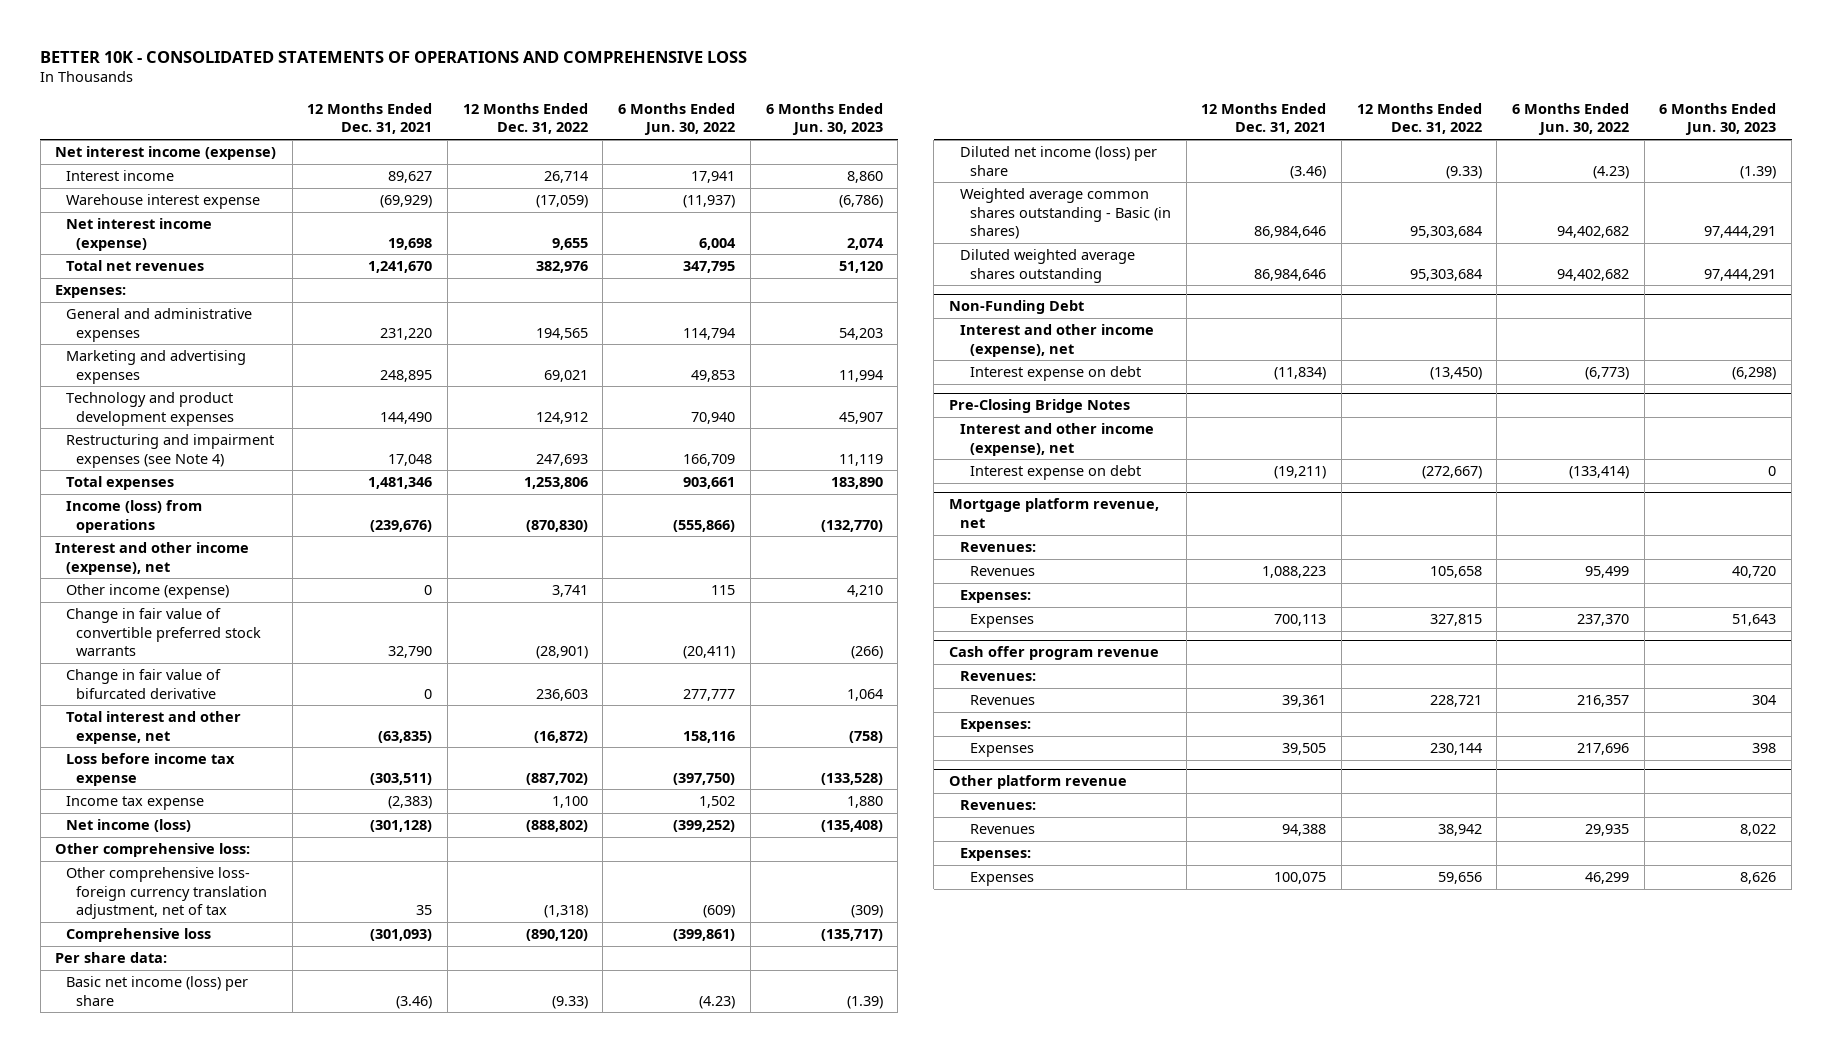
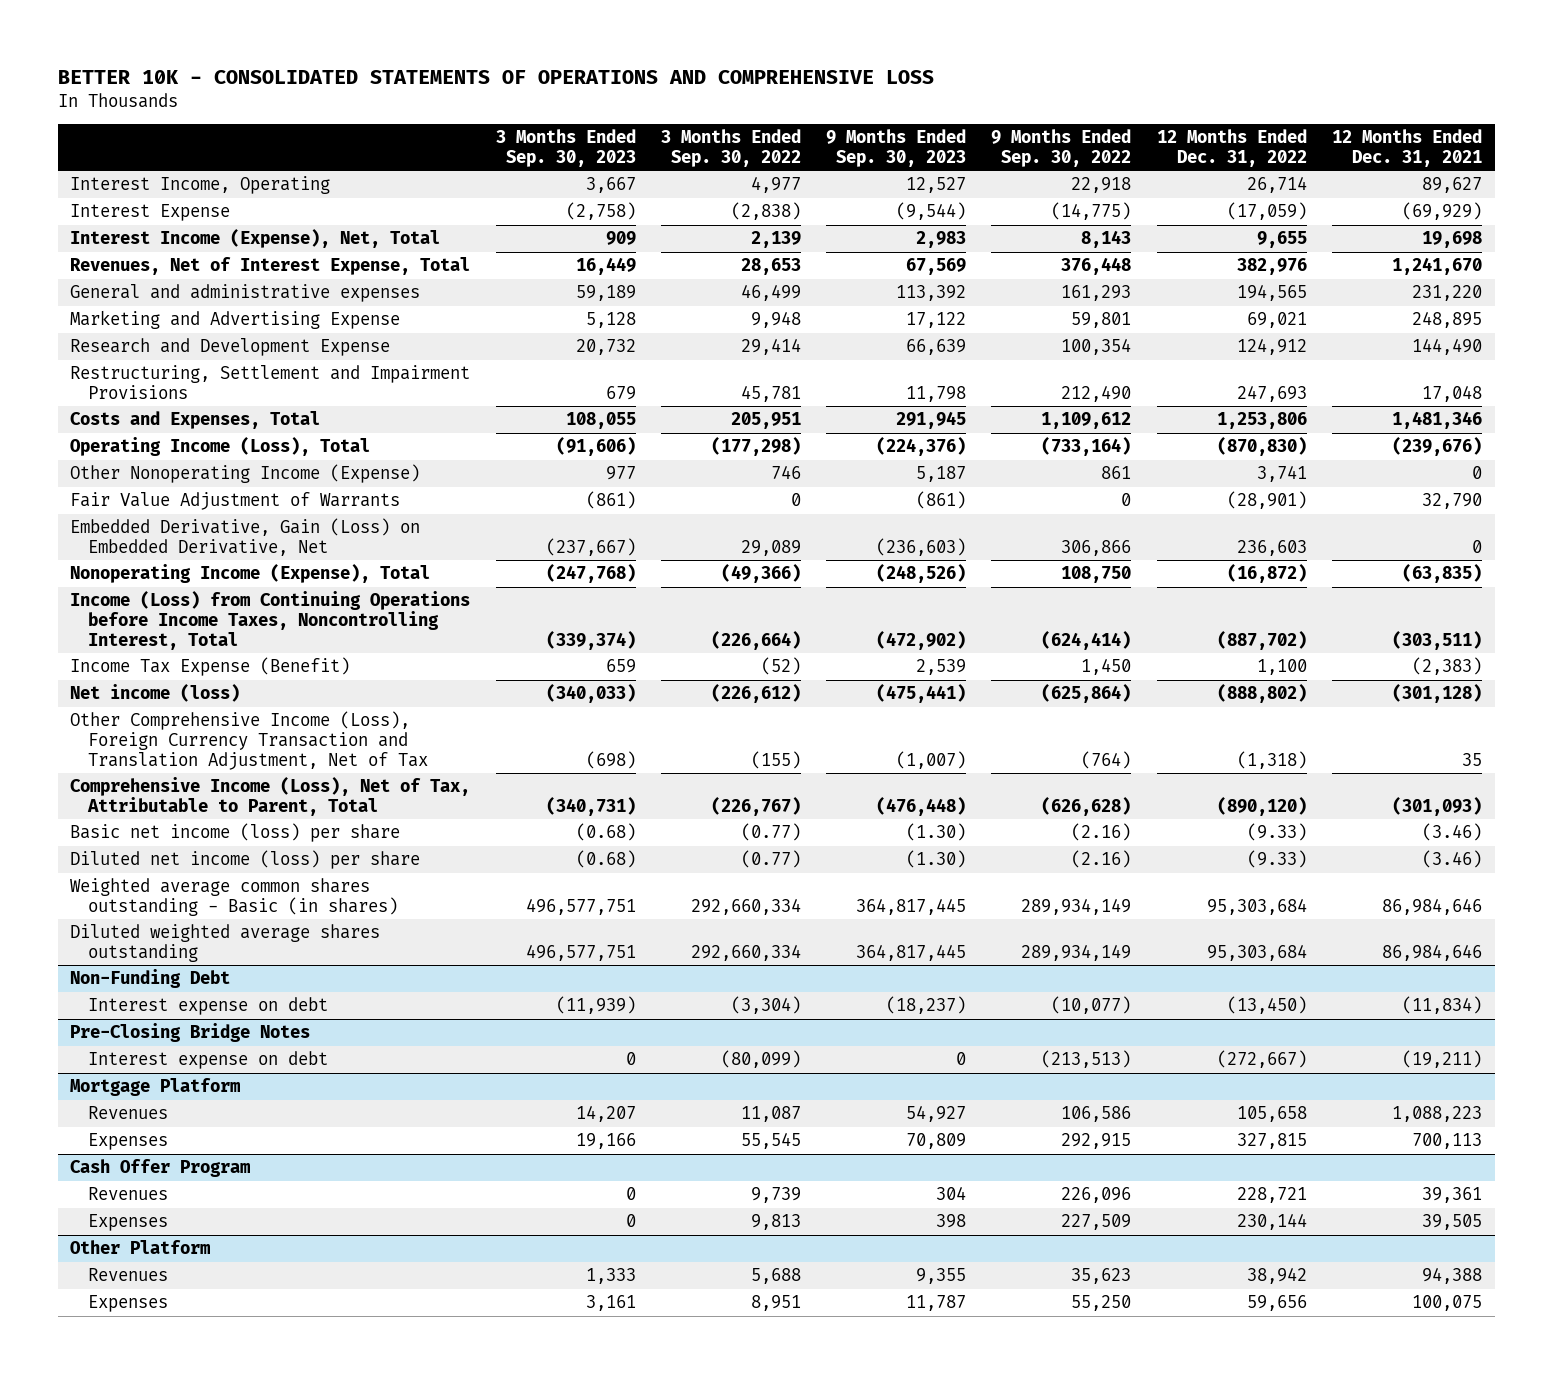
- | 12 Months Ended Dec. 31, 2021 | 12 Months Ended Dec. 31, 2022 | 6 Months Ended Jun. 30, 2022 | 6 Months Ended Jun. 30, 2023
+ | 3 Months Ended Sep. 30, 2023 | 3 Months Ended Sep. 30, 2022 | 9 Months Ended Sep. 30, 2023 | 9 Months Ended Sep. 30, 2022 | 12 Months Ended Dec. 31, 2022 | 12 Months Ended Dec. 31, 2021
- Net interest income (expense)
- Interest income | 89,627 | 26,714 | 17,941 | 8,860
- Warehouse interest expense | (69,929) | (17,059) | (11,937) | (6,786)
- Net interest income (expense) | 19,698 | 9,655 | 6,004 | 2,074
- Total net revenues | 1,241,670 | 382,976 | 347,795 | 51,120
- Expenses:
+ Interest Income, Operating | 3,667 | 4,977 | 12,527 | 22,918 | 26,714 | 89,627
+ Interest Expense | (2,758) | (2,838) | (9,544) | (14,775) | (17,059) | (69,929)
+ Interest Income (Expense), Net, Total | 909 | 2,139 | 2,983 | 8,143 | 9,655 | 19,698
+ Revenues, Net of Interest Expense, Total | 16,449 | 28,653 | 67,569 | 376,448 | 382,976 | 1,241,670
- Marketing and advertising expenses | 248,895 | 69,021 | 49,853 | 11,994
- Technology and product development expenses | 144,490 | 124,912 | 70,940 | 45,907
- Restructuring and impairment expenses (see Note 4) | 17,048 | 247,693 | 166,709 | 11,119
- Total expenses | 1,481,346 | 1,253,806 | 903,661 | 183,890
- Income (loss) from operations | (239,676) | (870,830) | (555,866) | (132,770)
- Interest and other income (expense), net
- Other income (expense) | 0 | 3,741 | 115 | 4,210
- Change in fair value of convertible preferred stock warrants | 32,790 | (28,901) | (20,411) | (266)
- Change in fair value of bifurcated derivative | 0 | 236,603 | 277,777 | 1,064
- Total interest and other expense, net | (63,835) | (16,872) | 158,116 | (758)
- Loss before income tax expense | (303,511) | (887,702) | (397,750) | (133,528)
- Income tax expense | (2,383) | 1,100 | 1,502 | 1,880
+ Marketing and Advertising Expense | 5,128 | 9,948 | 17,122 | 59,801 | 69,021 | 248,895
+ Research and Development Expense | 20,732 | 29,414 | 66,639 | 100,354 | 124,912 | 144,490
+ Restructuring, Settlement and Impairment Provisions | 679 | 45,781 | 11,798 | 212,490 | 247,693 | 17,048
+ Costs and Expenses, Total | 108,055 | 205,951 | 291,945 | 1,109,612 | 1,253,806 | 1,481,346
+ Operating Income (Loss), Total | (91,606) | (177,298) | (224,376) | (733,164) | (870,830) | (239,676)
+ Other Nonoperating Income (Expense) | 977 | 746 | 5,187 | 861 | 3,741 | 0
+ Fair Value Adjustment of Warrants | (861) | 0 | (861) | 0 | (28,901) | 32,790
+ Embedded Derivative, Gain (Loss) on Embedded Derivative, Net | (237,667) | 29,089 | (236,603) | 306,866 | 236,603 | 0
+ Nonoperating Income (Expense), Total | (247,768) | (49,366) | (248,526) | 108,750 | (16,872) | (63,835)
+ Income (Loss) from Continuing Operations before Income Taxes, Noncontrolling Interest, Total | (339,374) | (226,664) | (472,902) | (624,414) | (887,702) | (303,511)
+ Income Tax Expense (Benefit) | 659 | (52) | 2,539 | 1,450 | 1,100 | (2,383)
- Other comprehensive loss:
- Other comprehensive loss- foreign currency translation adjustment, net of tax | 35 | (1,318) | (609) | (309)
- Comprehensive loss | (301,093) | (890,120) | (399,861) | (135,717)
- Per share data:
+ Other Comprehensive Income (Loss), Foreign Currency Transaction and Translation Adjustment, Net of Tax | (698) | (155) | (1,007) | (764) | (1,318) | 35
+ Comprehensive Income (Loss), Net of Tax, Attributable to Parent, Total | (340,731) | (226,767) | (476,448) | (626,628) | (890,120) | (301,093)
@ Non-Funding Debt
- Interest and other income (expense), net
@ Pre-Closing Bridge Notes
- Interest and other income (expense), net
- Mortgage platform revenue, net
- Revenues:
+ Mortgage Platform
- Expenses:
- Cash offer program revenue
- Revenues:
+ Cash Offer Program
- Expenses:
- Other platform revenue
- Revenues:
+ Other Platform
- Expenses:

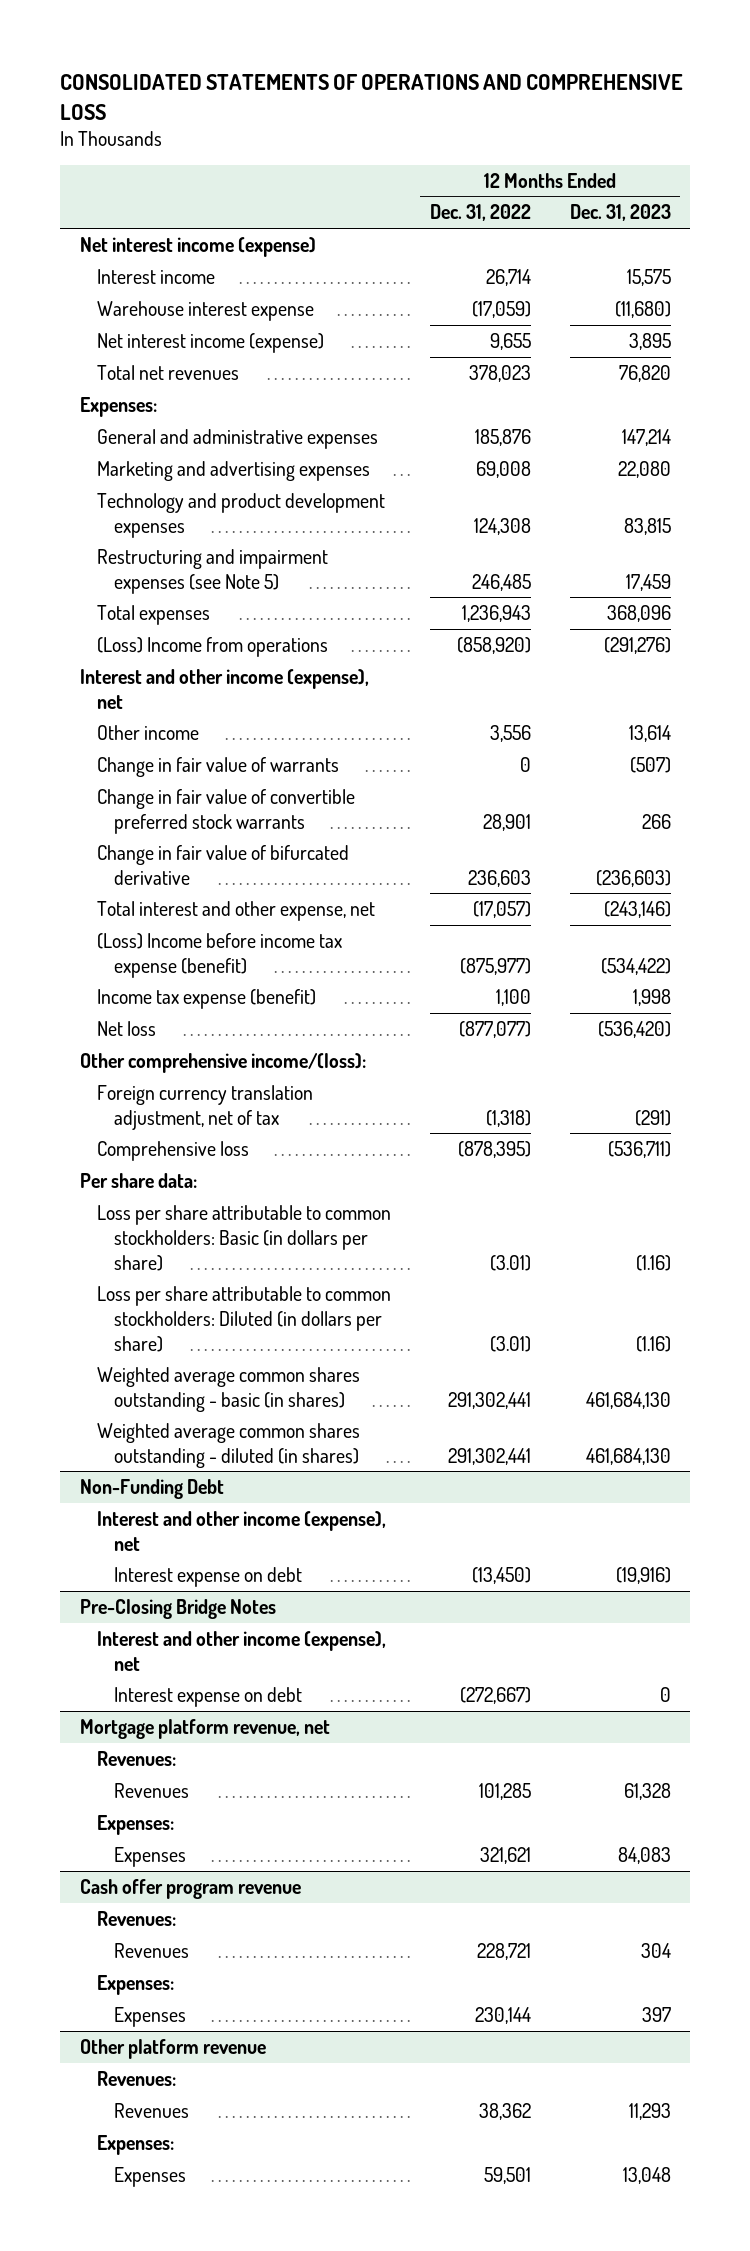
- BETTER 10K - CONSOLIDATED STATEMENTS OF OPERATIONS AND COMPREHENSIVE LOSS
+ CONSOLIDATED STATEMENTS OF OPERATIONS AND COMPREHENSIVE LOSS
- | 3 Months Ended Sep. 30, 2023 | 3 Months Ended Sep. 30, 2022 | 9 Months Ended Sep. 30, 2023 | 9 Months Ended Sep. 30, 2022 | 12 Months Ended Dec. 31, 2022 | 12 Months Ended Dec. 31, 2021
+ | 12 Months Ended Dec. 31, 2022 | 12 Months Ended Dec. 31, 2023
- Interest Income, Operating | 3,667 | 4,977 | 12,527 | 22,918 | 26,714 | 89,627
- Interest Expense | (2,758) | (2,838) | (9,544) | (14,775) | (17,059) | (69,929)
- Interest Income (Expense), Net, Total | 909 | 2,139 | 2,983 | 8,143 | 9,655 | 19,698
- Revenues, Net of Interest Expense, Total | 16,449 | 28,653 | 67,569 | 376,448 | 382,976 | 1,241,670
- General and administrative expenses | 59,189 | 46,499 | 113,392 | 161,293 | 194,565 | 231,220
- Marketing and Advertising Expense | 5,128 | 9,948 | 17,122 | 59,801 | 69,021 | 248,895
- Research and Development Expense | 20,732 | 29,414 | 66,639 | 100,354 | 124,912 | 144,490
- Restructuring, Settlement and Impairment Provisions | 679 | 45,781 | 11,798 | 212,490 | 247,693 | 17,048
- Costs and Expenses, Total | 108,055 | 205,951 | 291,945 | 1,109,612 | 1,253,806 | 1,481,346
- Operating Income (Loss), Total | (91,606) | (177,298) | (224,376) | (733,164) | (870,830) | (239,676)
- Other Nonoperating Income (Expense) | 977 | 746 | 5,187 | 861 | 3,741 | 0
- Fair Value Adjustment of Warrants | (861) | 0 | (861) | 0 | (28,901) | 32,790
- Embedded Derivative, Gain (Loss) on Embedded Derivative, Net | (237,667) | 29,089 | (236,603) | 306,866 | 236,603 | 0
- Nonoperating Income (Expense), Total | (247,768) | (49,366) | (248,526) | 108,750 | (16,872) | (63,835)
- Income (Loss) from Continuing Operations before Income Taxes, Noncontrolling Interest, Total | (339,374) | (226,664) | (472,902) | (624,414) | (887,702) | (303,511)
- Income Tax Expense (Benefit) | 659 | (52) | 2,539 | 1,450 | 1,100 | (2,383)
- Net income (loss) | (340,033) | (226,612) | (475,441) | (625,864) | (888,802) | (301,128)
- Other Comprehensive Income (Loss), Foreign Currency Transaction and Translation Adjustment, Net of Tax | (698) | (155) | (1,007) | (764) | (1,318) | 35
- Comprehensive Income (Loss), Net of Tax, Attributable to Parent, Total | (340,731) | (226,767) | (476,448) | (626,628) | (890,120) | (301,093)
- Basic net income (loss) per share | (0.68) | (0.77) | (1.30) | (2.16) | (9.33) | (3.46)
- Diluted net income (loss) per share | (0.68) | (0.77) | (1.30) | (2.16) | (9.33) | (3.46)
- Weighted average common shares outstanding - Basic (in shares) | 496,577,751 | 292,660,334 | 364,817,445 | 289,934,149 | 95,303,684 | 86,984,646
- Diluted weighted average shares outstanding | 496,577,751 | 292,660,334 | 364,817,445 | 289,934,149 | 95,303,684 | 86,984,646
+ Net interest income (expense)
+ Interest income | 26,714 | 15,575
+ Warehouse interest expense | (17,059) | (11,680)
+ Net interest income (expense) | 9,655 | 3,895
+ Total net revenues | 378,023 | 76,820
+ Expenses:
+ General and administrative expenses | 185,876 | 147,214
+ Marketing and advertising expenses | 69,008 | 22,080
+ Technology and product development expenses | 124,308 | 83,815
+ Restructuring and impairment expenses (see Note 5) | 246,485 | 17,459
+ Total expenses | 1,236,943 | 368,096
+ (Loss) Income from operations | (858,920) | (291,276)
+ Interest and other income (expense), net
+ Other income | 3,556 | 13,614
+ Change in fair value of warrants | 0 | (507)
+ Change in fair value of convertible preferred stock warrants | 28,901 | 266
+ Change in fair value of bifurcated derivative | 236,603 | (236,603)
+ Total interest and other expense, net | (17,057) | (243,146)
+ (Loss) Income before income tax expense (benefit) | (875,977) | (534,422)
+ Income tax expense (benefit) | 1,100 | 1,998
+ Net loss | (877,077) | (536,420)
+ Other comprehensive income/(loss):
+ Foreign currency translation adjustment, net of tax | (1,318) | (291)
+ Comprehensive loss | (878,395) | (536,711)
+ Per share data:
+ Loss per share attributable to common stockholders: Basic (in dollars per share) | (3.01) | (1.16)
+ Loss per share attributable to common stockholders: Diluted (in dollars per share) | (3.01) | (1.16)
+ Weighted average common shares outstanding - basic (in shares) | 291,302,441 | 461,684,130
+ Weighted average common shares outstanding - diluted (in shares) | 291,302,441 | 461,684,130
@ Non-Funding Debt
+ Interest and other income (expense), net
@ Pre-Closing Bridge Notes
+ Interest and other income (expense), net
- Mortgage Platform
- Revenues | 14,207 | 11,087 | 54,927 | 106,586 | 105,658 | 1,088,223
- Expenses | 19,166 | 55,545 | 70,809 | 292,915 | 327,815 | 700,113
- Cash Offer Program
+ Mortgage platform revenue, net
+ Revenues:
+ Revenues | 101,285 | 61,328
+ Expenses:
+ Expenses | 321,621 | 84,083
+ Cash offer program revenue
+ Revenues:
+ Expenses:
- Other Platform
- Revenues | 1,333 | 5,688 | 9,355 | 35,623 | 38,942 | 94,388
- Expenses | 3,161 | 8,951 | 11,787 | 55,250 | 59,656 | 100,075
+ Other platform revenue
+ Revenues:
+ Revenues | 38,362 | 11,293
+ Expenses:
+ Expenses | 59,501 | 13,048

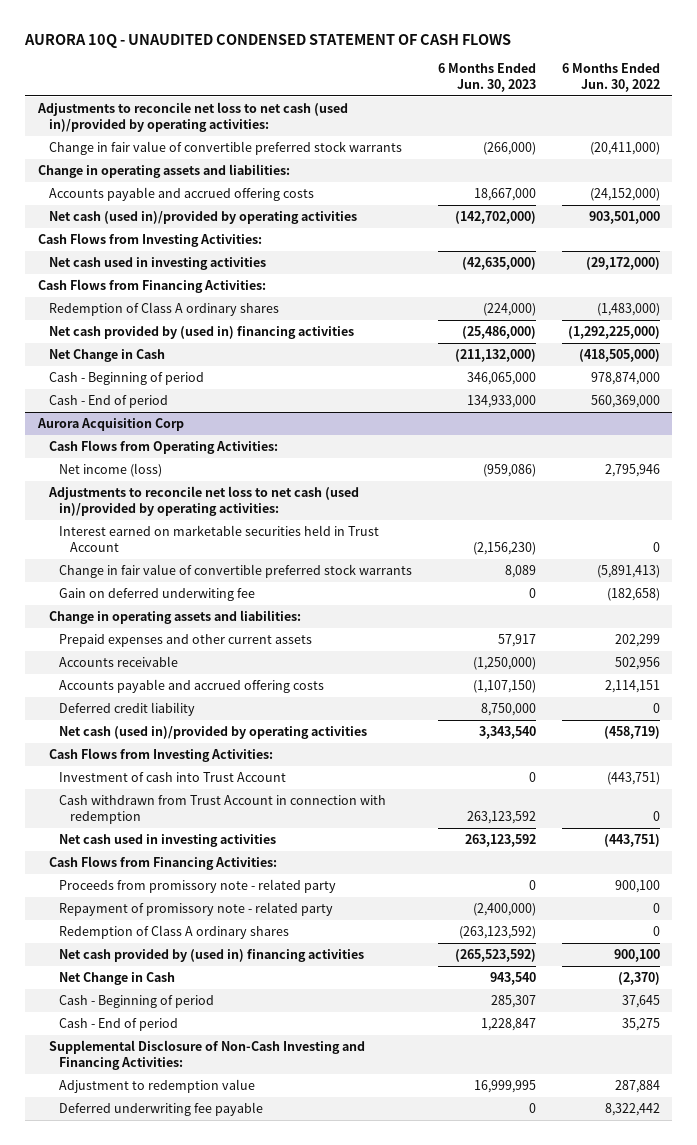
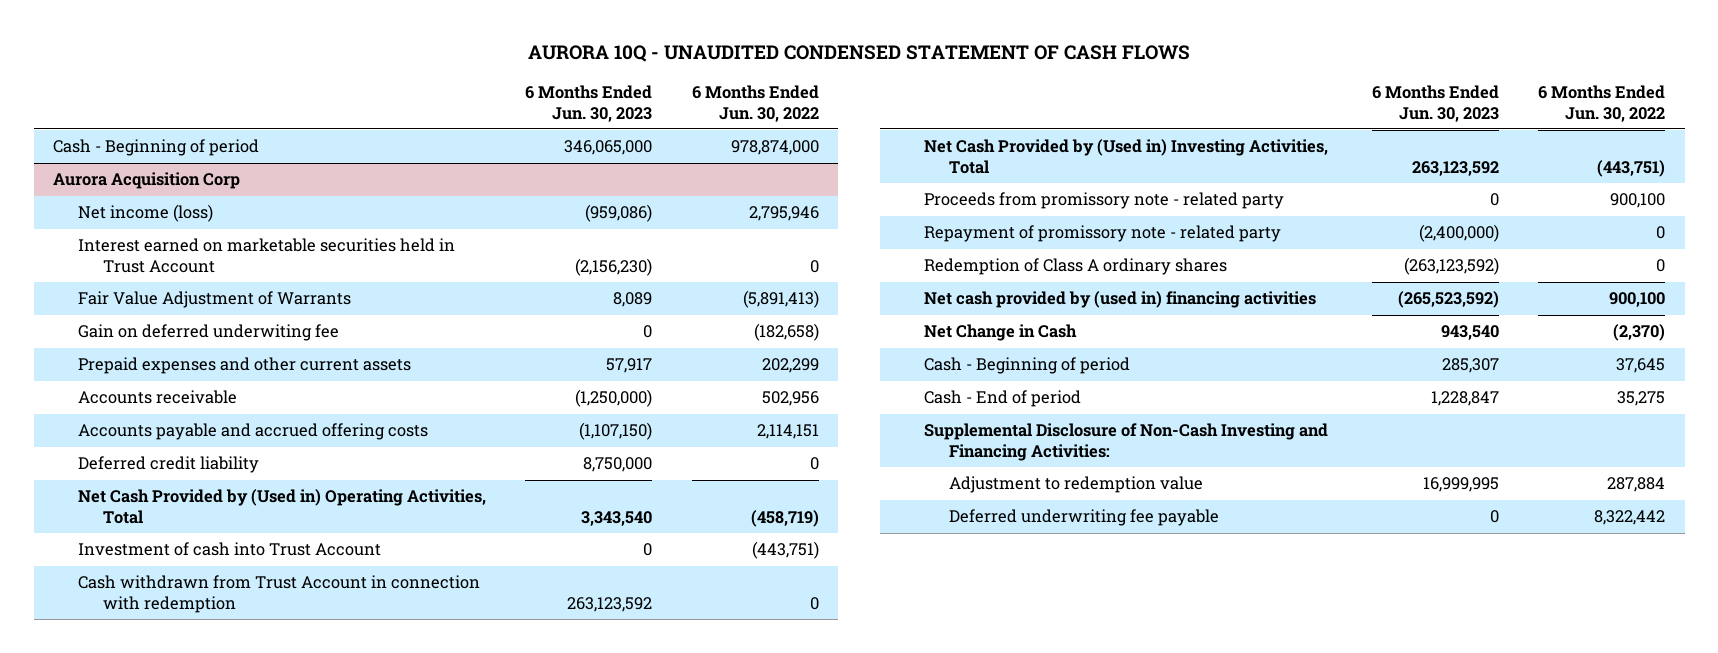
- Adjustments to reconcile net loss to net cash (used in)/provided by operating activities:
- Change in fair value of convertible preferred stock warrants | (266,000) | (20,411,000)
- Change in operating assets and liabilities:
- Accounts payable and accrued offering costs | 18,667,000 | (24,152,000)
- Net cash (used in)/provided by operating activities | (142,702,000) | 903,501,000
- Cash Flows from Investing Activities:
- Net cash used in investing activities | (42,635,000) | (29,172,000)
- Cash Flows from Financing Activities:
- Redemption of Class A ordinary shares | (224,000) | (1,483,000)
- Net cash provided by (used in) financing activities | (25,486,000) | (1,292,225,000)
- Net Change in Cash | (211,132,000) | (418,505,000)
- Cash - End of period | 134,933,000 | 560,369,000
@ Aurora Acquisition Corp
- Cash Flows from Operating Activities:
- Adjustments to reconcile net loss to net cash (used in)/provided by operating activities:
- Change in fair value of convertible preferred stock warrants | 8,089 | (5,891,413)
+ Fair Value Adjustment of Warrants | 8,089 | (5,891,413)
- Change in operating assets and liabilities:
- Net cash (used in)/provided by operating activities | 3,343,540 | (458,719)
- Cash Flows from Investing Activities:
+ Net Cash Provided by (Used in) Operating Activities, Total | 3,343,540 | (458,719)
- Net cash used in investing activities | 263,123,592 | (443,751)
- Cash Flows from Financing Activities:
+ Net Cash Provided by (Used in) Investing Activities, Total | 263,123,592 | (443,751)

